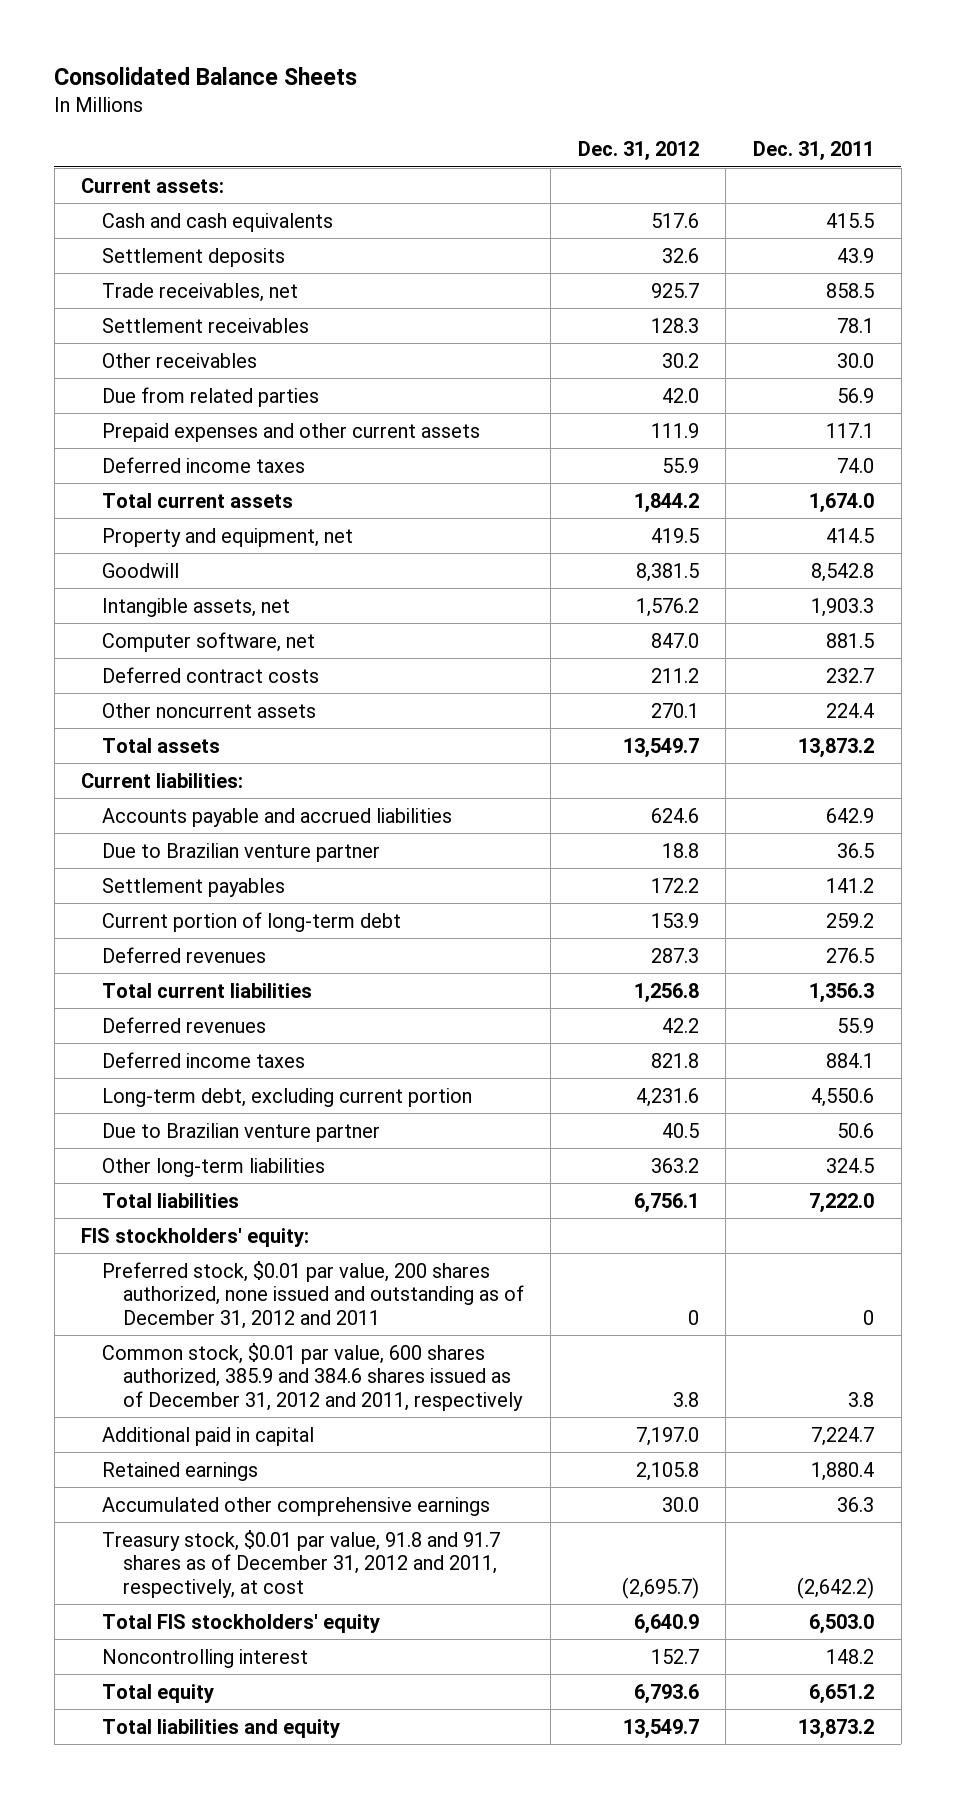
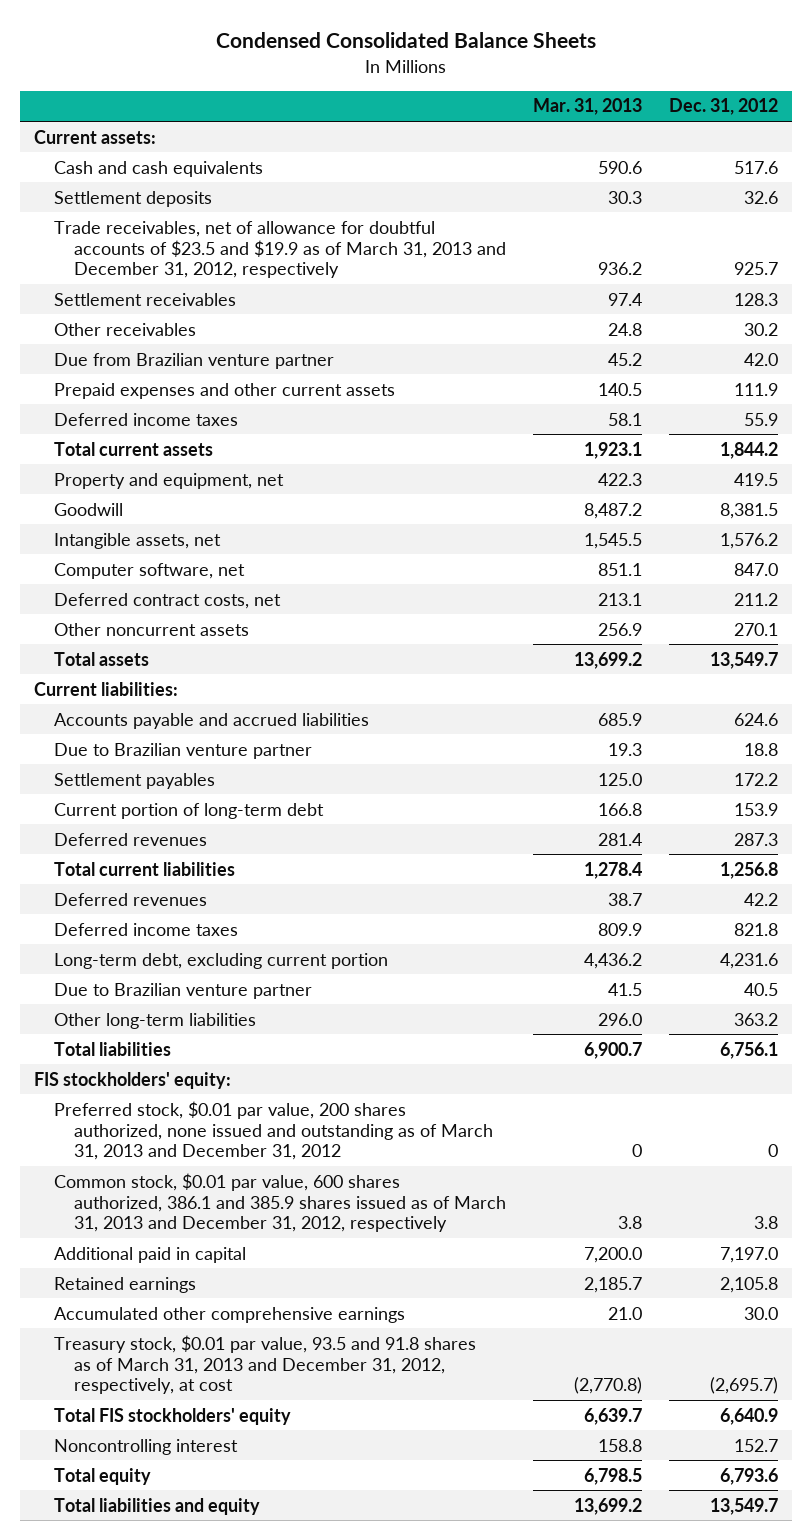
- Consolidated Balance Sheets
+ Condensed Consolidated Balance Sheets
- | Dec. 31, 2012 | Dec. 31, 2011
+ | Mar. 31, 2013 | Dec. 31, 2012
- Trade receivables, net | 925.7 | 858.5
+ Trade receivables, net of allowance for doubtful accounts of $23.5 and $19.9 as of March 31, 2013 and December 31, 2012, respectively | 936.2 | 925.7
- Due from related parties | 42.0 | 56.9
+ Due from Brazilian venture partner | 45.2 | 42.0
- Deferred contract costs | 211.2 | 232.7
+ Deferred contract costs, net | 213.1 | 211.2
- Preferred stock, $0.01 par value, 200 shares authorized, none issued and outstanding as of December 31, 2012 and 2011 | 0 | 0
- Common stock, $0.01 par value, 600 shares authorized, 385.9 and 384.6 shares issued as of December 31, 2012 and 2011, respectively | 3.8 | 3.8
+ Preferred stock, $0.01 par value, 200 shares authorized, none issued and outstanding as of March 31, 2013 and December 31, 2012 | 0 | 0
+ Common stock, $0.01 par value, 600 shares authorized, 386.1 and 385.9 shares issued as of March 31, 2013 and December 31, 2012, respectively | 3.8 | 3.8
- Treasury stock, $0.01 par value, 91.8 and 91.7 shares as of December 31, 2012 and 2011, respectively, at cost | (2,695.7) | (2,642.2)
+ Treasury stock, $0.01 par value, 93.5 and 91.8 shares as of March 31, 2013 and December 31, 2012, respectively, at cost | (2,770.8) | (2,695.7)

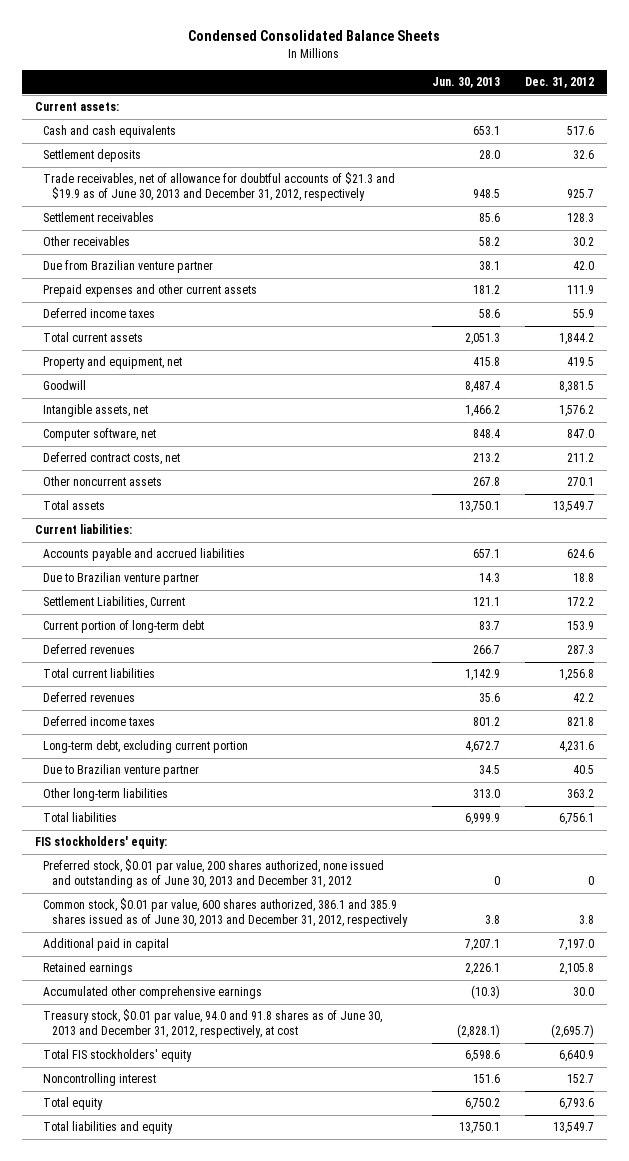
- | Mar. 31, 2013 | Dec. 31, 2012
+ | Jun. 30, 2013 | Dec. 31, 2012
- Trade receivables, net of allowance for doubtful accounts of $23.5 and $19.9 as of March 31, 2013 and December 31, 2012, respectively | 936.2 | 925.7
+ Trade receivables, net of allowance for doubtful accounts of $21.3 and $19.9 as of June 30, 2013 and December 31, 2012, respectively | 948.5 | 925.7
- Settlement payables | 125.0 | 172.2
+ Settlement Liabilities, Current | 121.1 | 172.2
- Preferred stock, $0.01 par value, 200 shares authorized, none issued and outstanding as of March 31, 2013 and December 31, 2012 | 0 | 0
- Common stock, $0.01 par value, 600 shares authorized, 386.1 and 385.9 shares issued as of March 31, 2013 and December 31, 2012, respectively | 3.8 | 3.8
+ Preferred stock, $0.01 par value, 200 shares authorized, none issued and outstanding as of June 30, 2013 and December 31, 2012 | 0 | 0
+ Common stock, $0.01 par value, 600 shares authorized, 386.1 and 385.9 shares issued as of June 30, 2013 and December 31, 2012, respectively | 3.8 | 3.8
- Treasury stock, $0.01 par value, 93.5 and 91.8 shares as of March 31, 2013 and December 31, 2012, respectively, at cost | (2,770.8) | (2,695.7)
+ Treasury stock, $0.01 par value, 94.0 and 91.8 shares as of June 30, 2013 and December 31, 2012, respectively, at cost | (2,828.1) | (2,695.7)

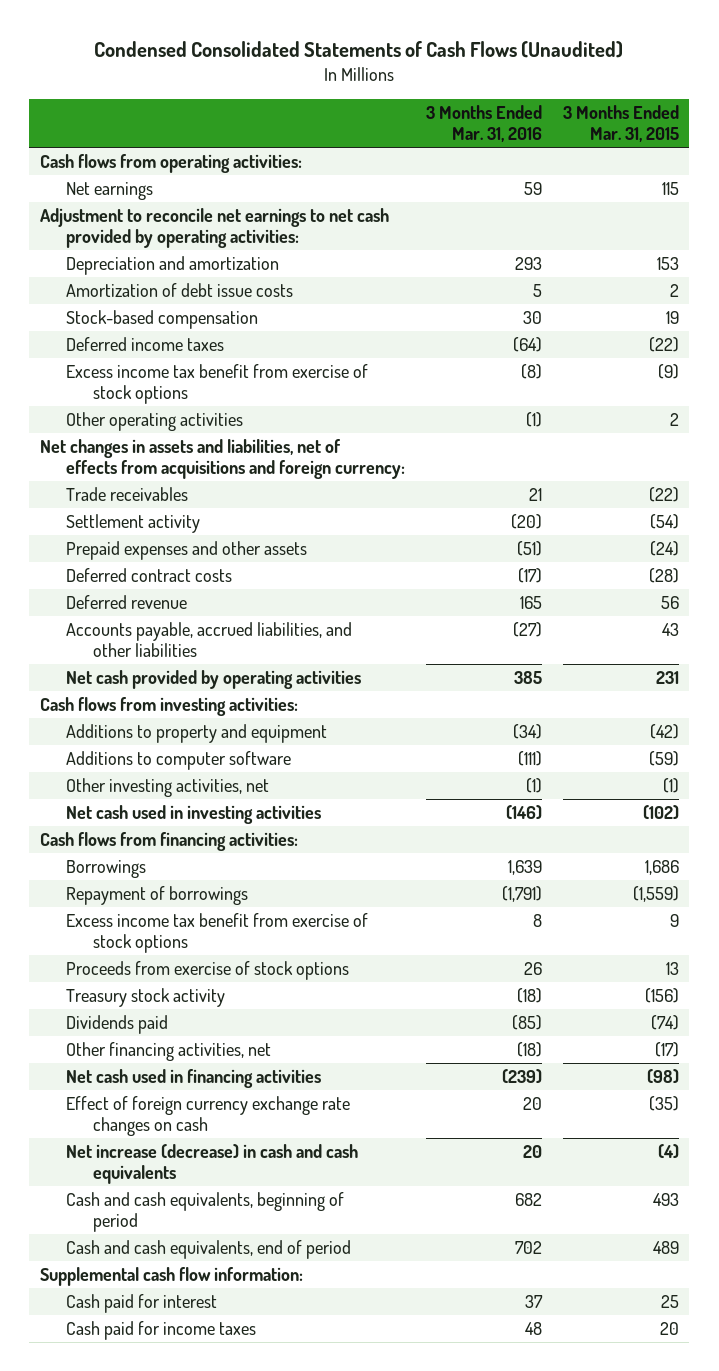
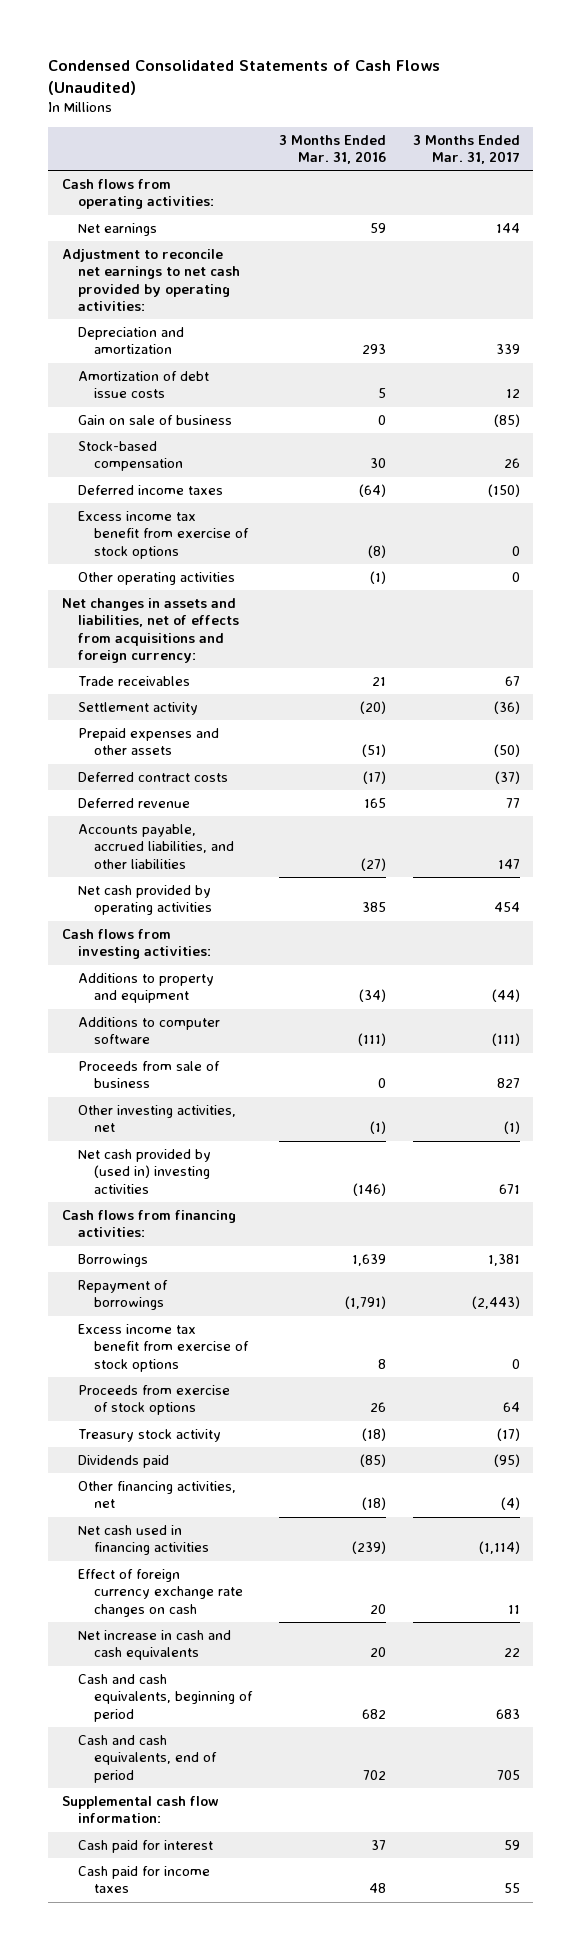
- | 3 Months Ended Mar. 31, 2016 | 3 Months Ended Mar. 31, 2015
+ | 3 Months Ended Mar. 31, 2016 | 3 Months Ended Mar. 31, 2017
+ Gain on sale of business | 0 | (85)
+ Proceeds from sale of business | 0 | 827
- Net cash used in investing activities | (146) | (102)
+ Net cash provided by (used in) investing activities | (146) | 671
- Net increase (decrease) in cash and cash equivalents | 20 | (4)
+ Net increase in cash and cash equivalents | 20 | 22

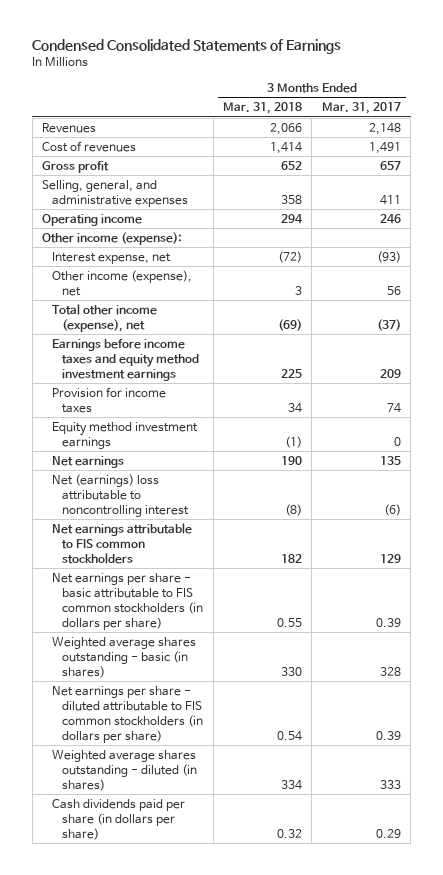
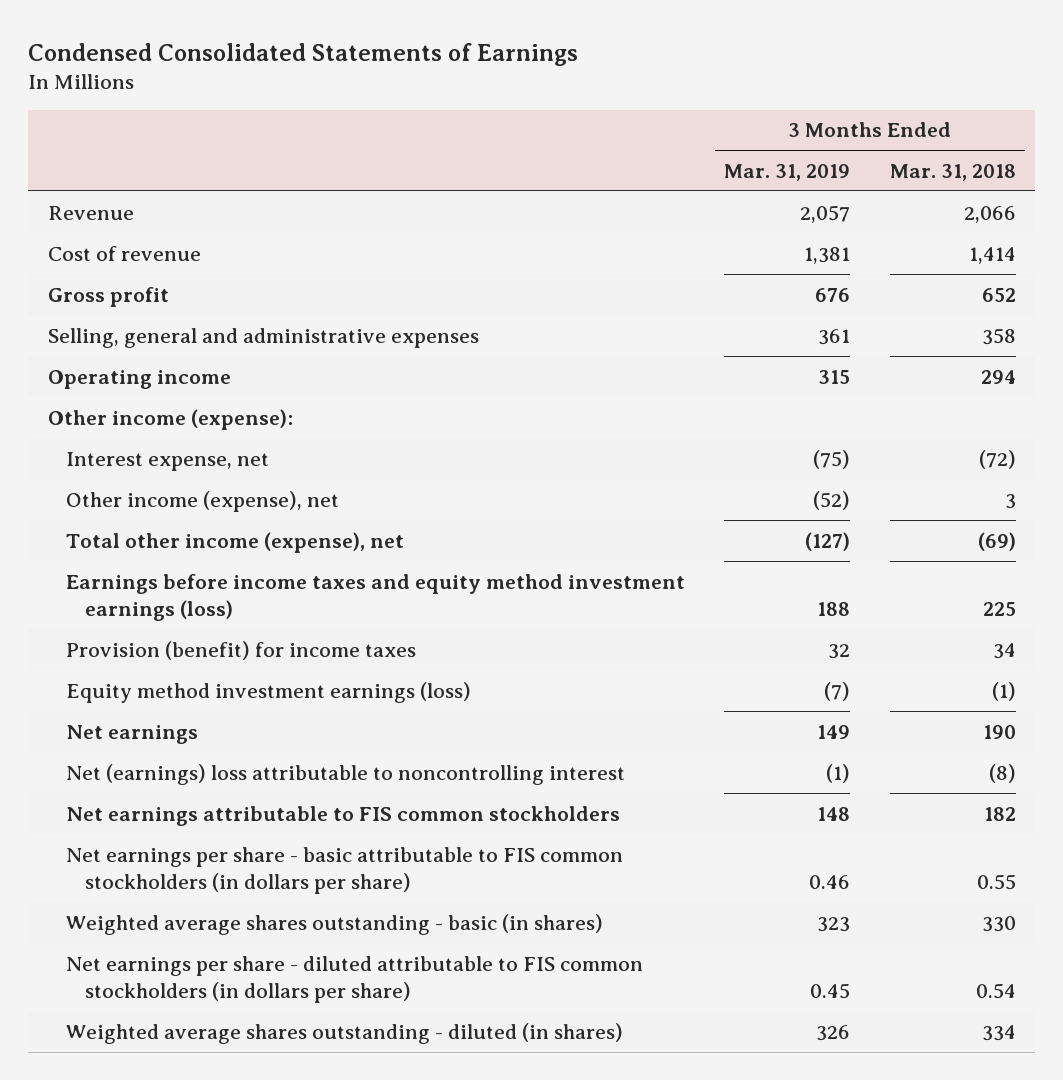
- | 3 Months Ended Mar. 31, 2018 | 3 Months Ended Mar. 31, 2017
+ | 3 Months Ended Mar. 31, 2019 | 3 Months Ended Mar. 31, 2018
- Revenues | 2,066 | 2,148
- Cost of revenues | 1,414 | 1,491
+ Revenue | 2,057 | 2,066
+ Cost of revenue | 1,381 | 1,414
- Selling, general, and administrative expenses | 358 | 411
+ Selling, general and administrative expenses | 361 | 358
- Earnings before income taxes and equity method investment earnings | 225 | 209
- Provision for income taxes | 34 | 74
- Equity method investment earnings | (1) | 0
+ Earnings before income taxes and equity method investment earnings (loss) | 188 | 225
+ Provision (benefit) for income taxes | 32 | 34
+ Equity method investment earnings (loss) | (7) | (1)
- Cash dividends paid per share (in dollars per share) | 0.32 | 0.29

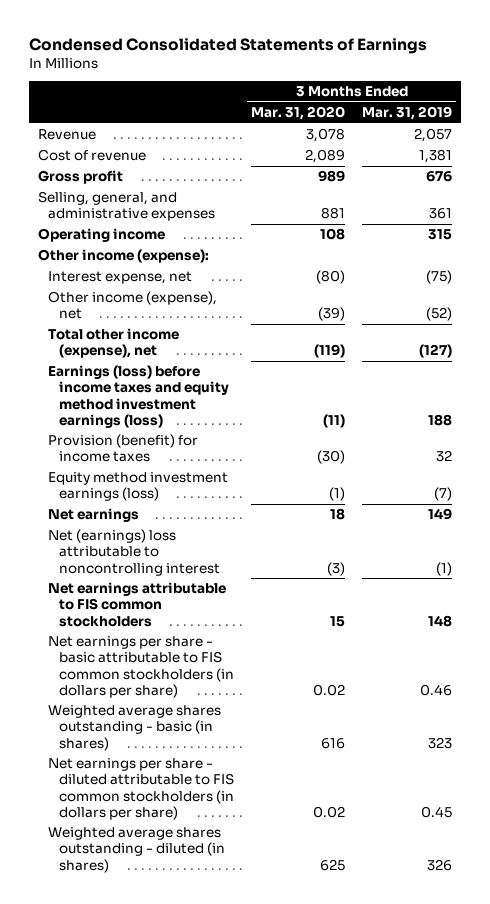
- | 3 Months Ended Mar. 31, 2019 | 3 Months Ended Mar. 31, 2018
+ | 3 Months Ended Mar. 31, 2020 | 3 Months Ended Mar. 31, 2019
- Selling, general and administrative expenses | 361 | 358
+ Selling, general, and administrative expenses | 881 | 361
- Earnings before income taxes and equity method investment earnings (loss) | 188 | 225
+ Earnings (loss) before income taxes and equity method investment earnings (loss) | (11) | 188

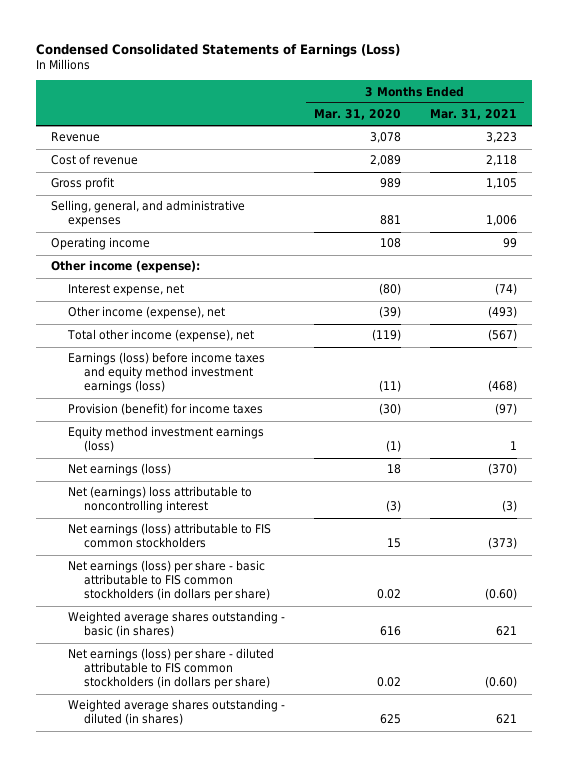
- Condensed Consolidated Statements of Earnings
+ Condensed Consolidated Statements of Earnings (Loss)
- | 3 Months Ended Mar. 31, 2020 | 3 Months Ended Mar. 31, 2019
+ | 3 Months Ended Mar. 31, 2020 | 3 Months Ended Mar. 31, 2021
- Net earnings | 18 | 149
+ Net earnings (loss) | 18 | (370)
- Net earnings attributable to FIS common stockholders | 15 | 148
- Net earnings per share - basic attributable to FIS common stockholders (in dollars per share) | 0.02 | 0.46
+ Net earnings (loss) attributable to FIS common stockholders | 15 | (373)
+ Net earnings (loss) per share - basic attributable to FIS common stockholders (in dollars per share) | 0.02 | (0.60)
- Net earnings per share - diluted attributable to FIS common stockholders (in dollars per share) | 0.02 | 0.45
+ Net earnings (loss) per share - diluted attributable to FIS common stockholders (in dollars per share) | 0.02 | (0.60)

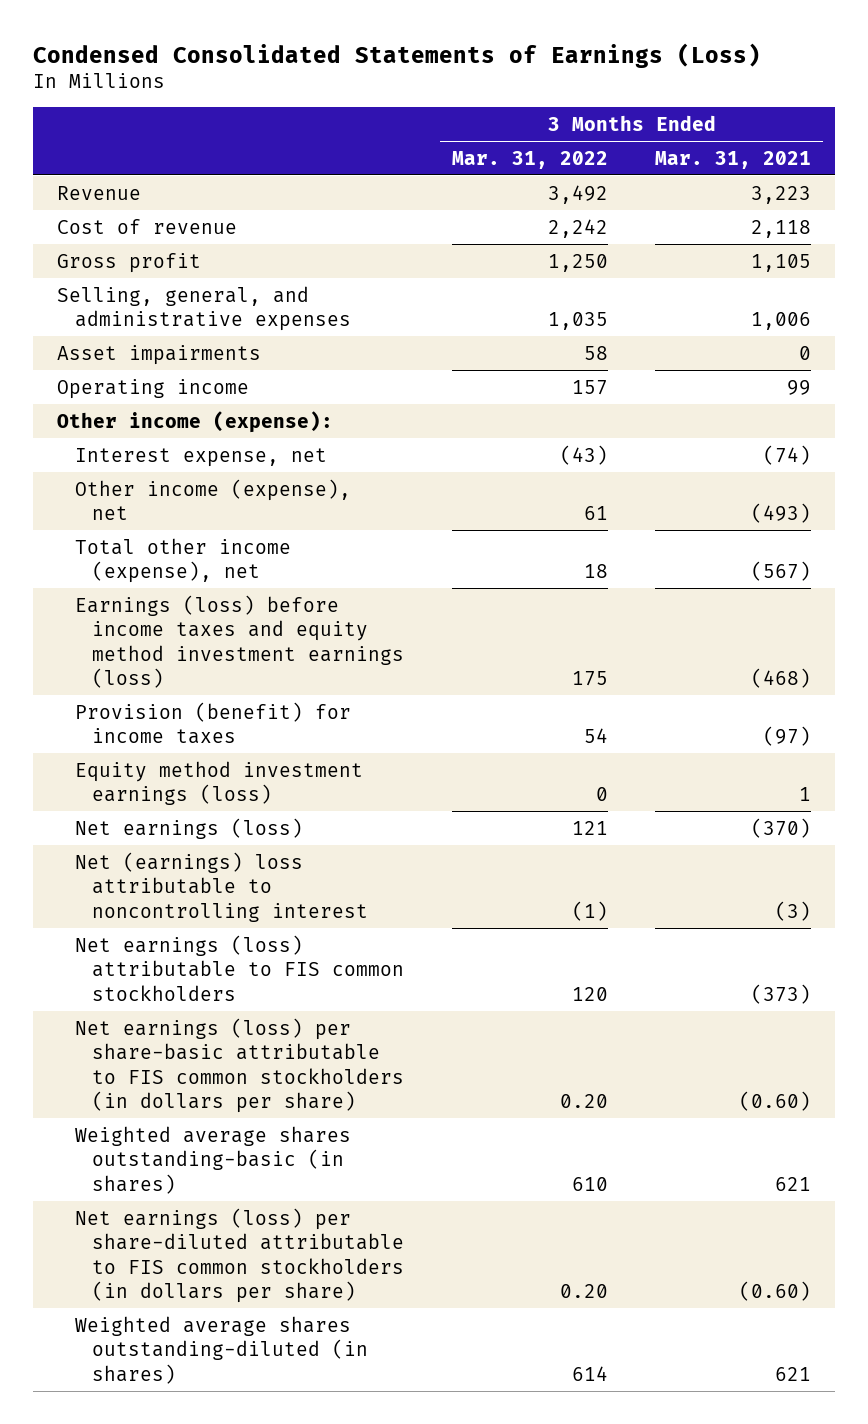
- | 3 Months Ended Mar. 31, 2020 | 3 Months Ended Mar. 31, 2021
+ | 3 Months Ended Mar. 31, 2022 | 3 Months Ended Mar. 31, 2021
+ Asset impairments | 58 | 0
- Net earnings (loss) per share - basic attributable to FIS common stockholders (in dollars per share) | 0.02 | (0.60)
- Weighted average shares outstanding - basic (in shares) | 616 | 621
- Net earnings (loss) per share - diluted attributable to FIS common stockholders (in dollars per share) | 0.02 | (0.60)
- Weighted average shares outstanding - diluted (in shares) | 625 | 621
+ Net earnings (loss) per share-basic attributable to FIS common stockholders (in dollars per share) | 0.20 | (0.60)
+ Weighted average shares outstanding-basic (in shares) | 610 | 621
+ Net earnings (loss) per share-diluted attributable to FIS common stockholders (in dollars per share) | 0.20 | (0.60)
+ Weighted average shares outstanding-diluted (in shares) | 614 | 621

